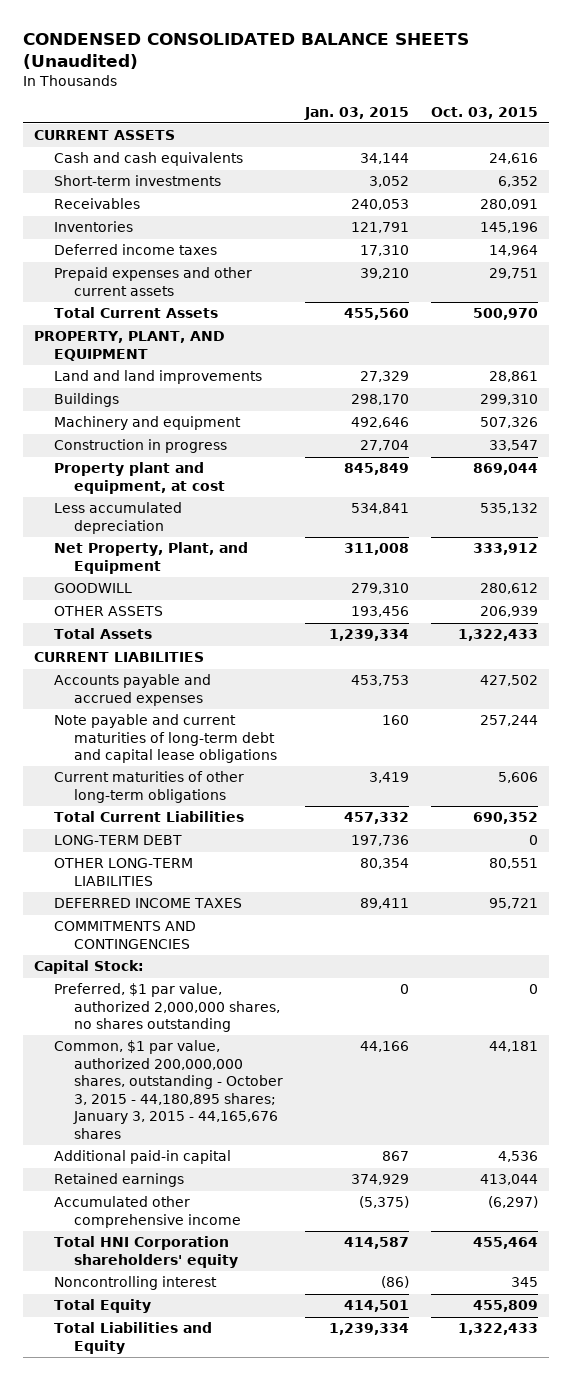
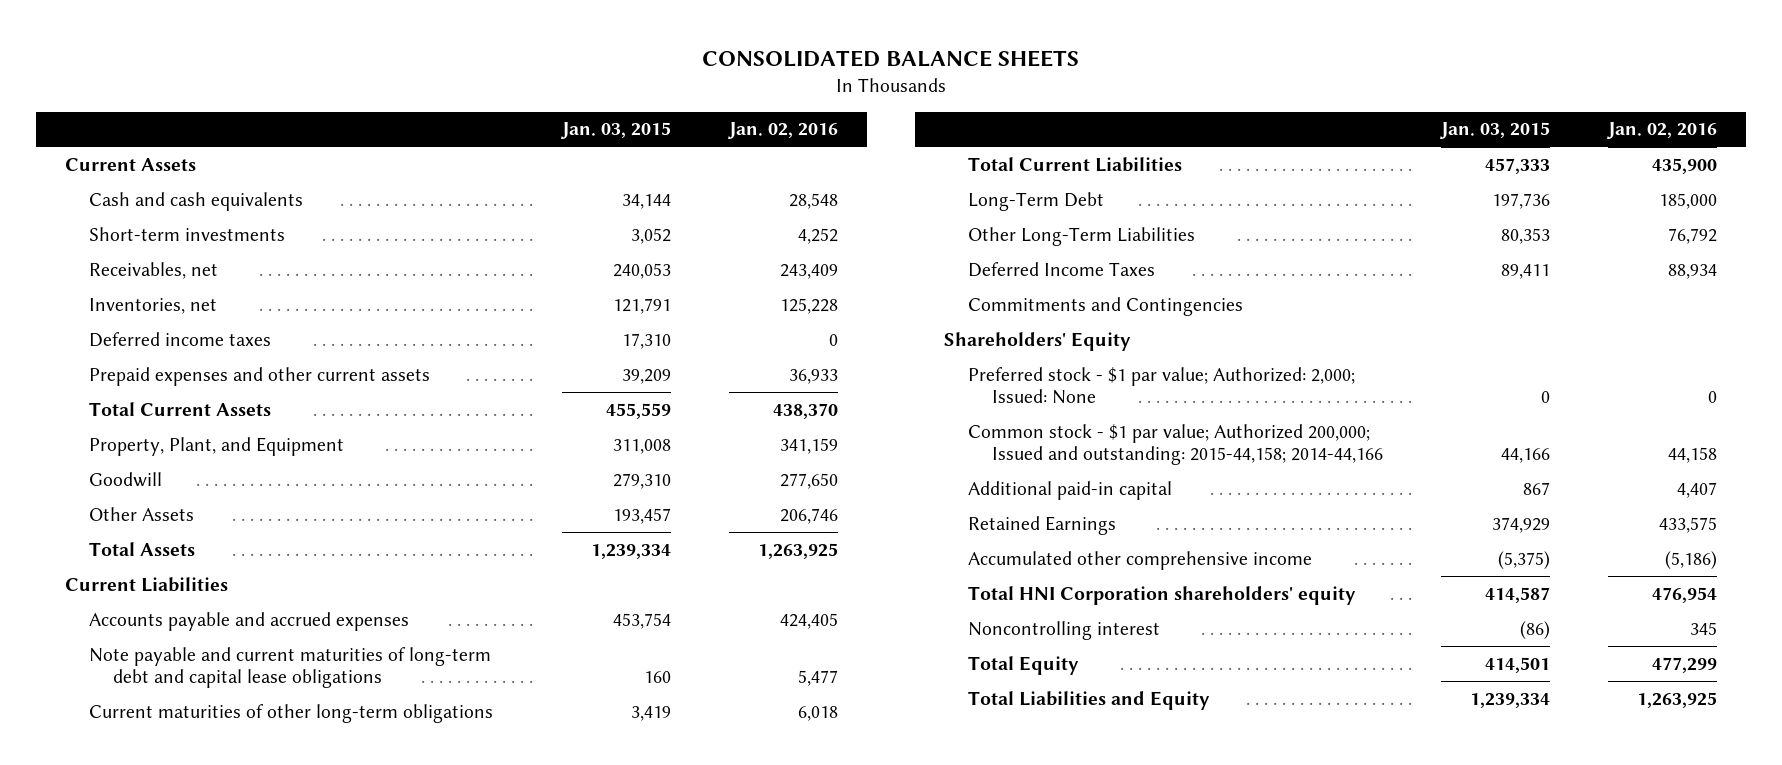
- CONDENSED CONSOLIDATED BALANCE SHEETS (Unaudited)
+ CONSOLIDATED BALANCE SHEETS
- | Jan. 03, 2015 | Oct. 03, 2015
+ | Jan. 03, 2015 | Jan. 02, 2016
- CURRENT ASSETS
+ Current Assets
- Receivables | 240,053 | 280,091
- Inventories | 121,791 | 145,196
+ Receivables, net | 240,053 | 243,409
+ Inventories, net | 121,791 | 125,228
- Prepaid expenses and other current assets | 39,210 | 29,751
- Total Current Assets | 455,560 | 500,970
- PROPERTY, PLANT, AND EQUIPMENT
- Land and land improvements | 27,329 | 28,861
- Buildings | 298,170 | 299,310
- Machinery and equipment | 492,646 | 507,326
- Construction in progress | 27,704 | 33,547
- Property plant and equipment, at cost | 845,849 | 869,044
- Less accumulated depreciation | 534,841 | 535,132
- Net Property, Plant, and Equipment | 311,008 | 333,912
- GOODWILL | 279,310 | 280,612
- OTHER ASSETS | 193,456 | 206,939
+ Prepaid expenses and other current assets | 39,209 | 36,933
+ Total Current Assets | 455,559 | 438,370
+ Property, Plant, and Equipment | 311,008 | 341,159
+ Goodwill | 279,310 | 277,650
+ Other Assets | 193,457 | 206,746
- CURRENT LIABILITIES
- Accounts payable and accrued expenses | 453,753 | 427,502
+ Current Liabilities
+ Accounts payable and accrued expenses | 453,754 | 424,405
- Total Current Liabilities | 457,332 | 690,352
- LONG-TERM DEBT | 197,736 | 0
- OTHER LONG-TERM LIABILITIES | 80,354 | 80,551
- DEFERRED INCOME TAXES | 89,411 | 95,721
- COMMITMENTS AND CONTINGENCIES
- Capital Stock:
- Preferred, $1 par value, authorized 2,000,000 shares, no shares outstanding | 0 | 0
- Common, $1 par value, authorized 200,000,000 shares, outstanding - October 3, 2015 - 44,180,895 shares; January 3, 2015 - 44,165,676 shares | 44,166 | 44,181
+ Total Current Liabilities | 457,333 | 435,900
+ Long-Term Debt | 197,736 | 185,000
+ Other Long-Term Liabilities | 80,353 | 76,792
+ Deferred Income Taxes | 89,411 | 88,934
+ Commitments and Contingencies
+ Shareholders' Equity
+ Preferred stock - $1 par value; Authorized: 2,000; Issued: None | 0 | 0
+ Common stock - $1 par value; Authorized 200,000; Issued and outstanding: 2015-44,158; 2014-44,166 | 44,166 | 44,158
- Retained earnings | 374,929 | 413,044
+ Retained Earnings | 374,929 | 433,575

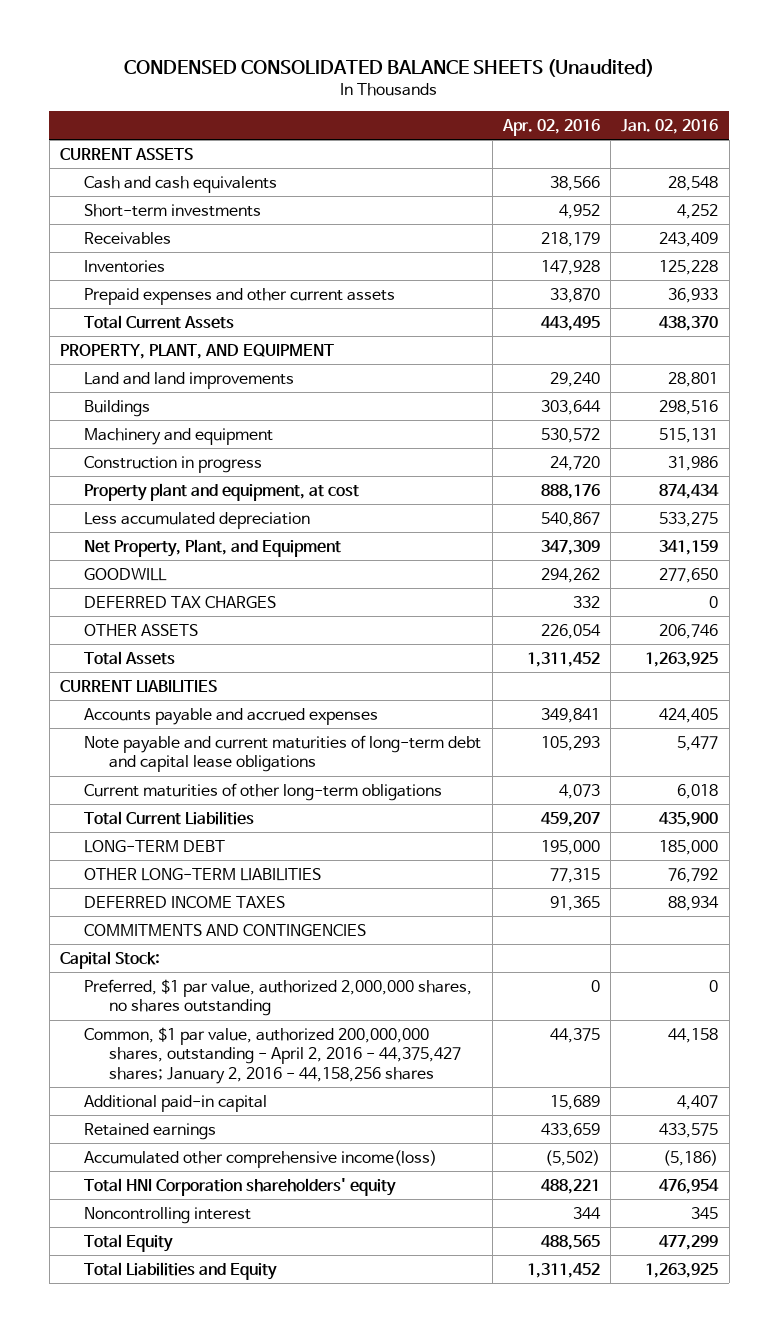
- CONSOLIDATED BALANCE SHEETS
+ CONDENSED CONSOLIDATED BALANCE SHEETS (Unaudited)
- | Jan. 03, 2015 | Jan. 02, 2016
+ | Apr. 02, 2016 | Jan. 02, 2016
- Current Assets
+ CURRENT ASSETS
- Receivables, net | 240,053 | 243,409
- Inventories, net | 121,791 | 125,228
- Deferred income taxes | 17,310 | 0
+ Receivables | 218,179 | 243,409
+ Inventories | 147,928 | 125,228
- Property, Plant, and Equipment | 311,008 | 341,159
- Goodwill | 279,310 | 277,650
- Other Assets | 193,457 | 206,746
+ PROPERTY, PLANT, AND EQUIPMENT
+ Land and land improvements | 29,240 | 28,801
+ Buildings | 303,644 | 298,516
+ Machinery and equipment | 530,572 | 515,131
+ Construction in progress | 24,720 | 31,986
+ Property plant and equipment, at cost | 888,176 | 874,434
+ Less accumulated depreciation | 540,867 | 533,275
+ Net Property, Plant, and Equipment | 347,309 | 341,159
+ GOODWILL | 294,262 | 277,650
+ DEFERRED TAX CHARGES | 332 | 0
+ OTHER ASSETS | 226,054 | 206,746
- Current Liabilities
+ CURRENT LIABILITIES
- Long-Term Debt | 197,736 | 185,000
- Other Long-Term Liabilities | 80,353 | 76,792
- Deferred Income Taxes | 89,411 | 88,934
- Commitments and Contingencies
- Shareholders' Equity
- Preferred stock - $1 par value; Authorized: 2,000; Issued: None | 0 | 0
- Common stock - $1 par value; Authorized 200,000; Issued and outstanding: 2015-44,158; 2014-44,166 | 44,166 | 44,158
+ LONG-TERM DEBT | 195,000 | 185,000
+ OTHER LONG-TERM LIABILITIES | 77,315 | 76,792
+ DEFERRED INCOME TAXES | 91,365 | 88,934
+ COMMITMENTS AND CONTINGENCIES
+ Capital Stock:
+ Preferred, $1 par value, authorized 2,000,000 shares, no shares outstanding | 0 | 0
+ Common, $1 par value, authorized 200,000,000 shares, outstanding - April 2, 2016 - 44,375,427 shares; January 2, 2016 - 44,158,256 shares | 44,375 | 44,158
- Retained Earnings | 374,929 | 433,575
- Accumulated other comprehensive income | (5,375) | (5,186)
+ Retained earnings | 433,659 | 433,575
+ Accumulated other comprehensive income(loss) | (5,502) | (5,186)

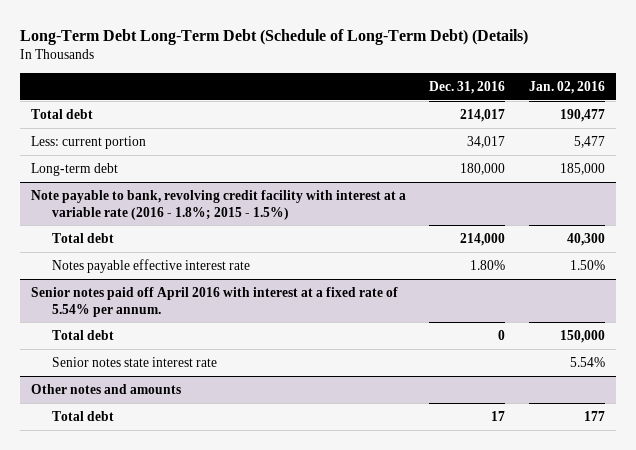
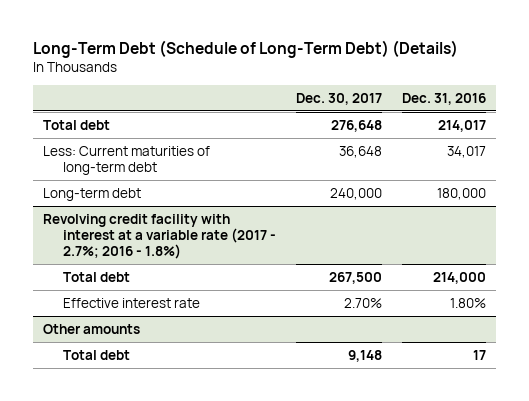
- Long-Term Debt Long-Term Debt (Schedule of Long-Term Debt) (Details)
+ Long-Term Debt (Schedule of Long-Term Debt) (Details)
- | Dec. 31, 2016 | Jan. 02, 2016
+ | Dec. 30, 2017 | Dec. 31, 2016
- Less: current portion | 34,017 | 5,477
+ Less: Current maturities of long-term debt | 36,648 | 34,017
- Note payable to bank, revolving credit facility with interest at a variable rate (2016 - 1.8%; 2015 - 1.5%)
+ Revolving credit facility with interest at a variable rate (2017 - 2.7%; 2016 - 1.8%)
- Notes payable effective interest rate | 1.80% | 1.50%
- Senior notes paid off April 2016 with interest at a fixed rate of 5.54% per annum.
- Total debt | 0 | 150,000
- Senior notes state interest rate | | 5.54%
- Other notes and amounts
+ Effective interest rate | 2.70% | 1.80%
+ Other amounts

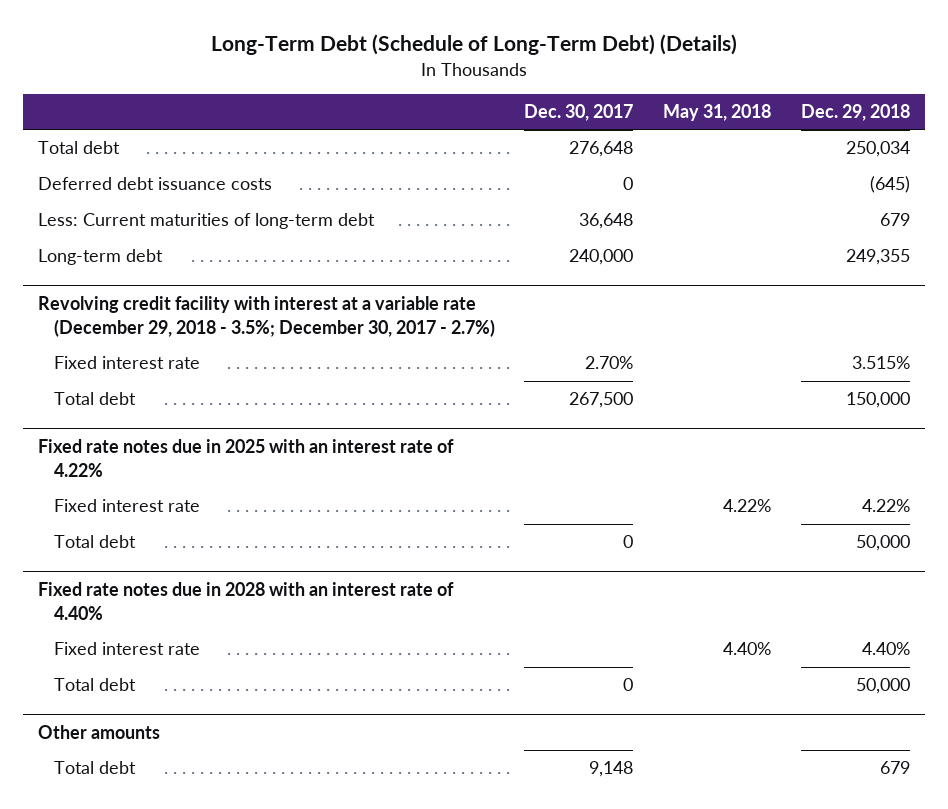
- | Dec. 30, 2017 | Dec. 31, 2016
+ | Dec. 30, 2017 | May 31, 2018 | Dec. 29, 2018
+ Deferred debt issuance costs | 0 | | (645)
- Revolving credit facility with interest at a variable rate (2017 - 2.7%; 2016 - 1.8%)
+ Revolving credit facility with interest at a variable rate (December 29, 2018 - 3.5%; December 30, 2017 - 2.7%)
+ Fixed interest rate | 2.70% | | 3.515%
- Effective interest rate | 2.70% | 1.80%
+ Fixed rate notes due in 2025 with an interest rate of 4.22%
+ Fixed interest rate | | 4.22% | 4.22%
+ Total debt | 0 | | 50,000
+ Fixed rate notes due in 2028 with an interest rate of 4.40%
+ Fixed interest rate | | 4.40% | 4.40%
+ Total debt | 0 | | 50,000

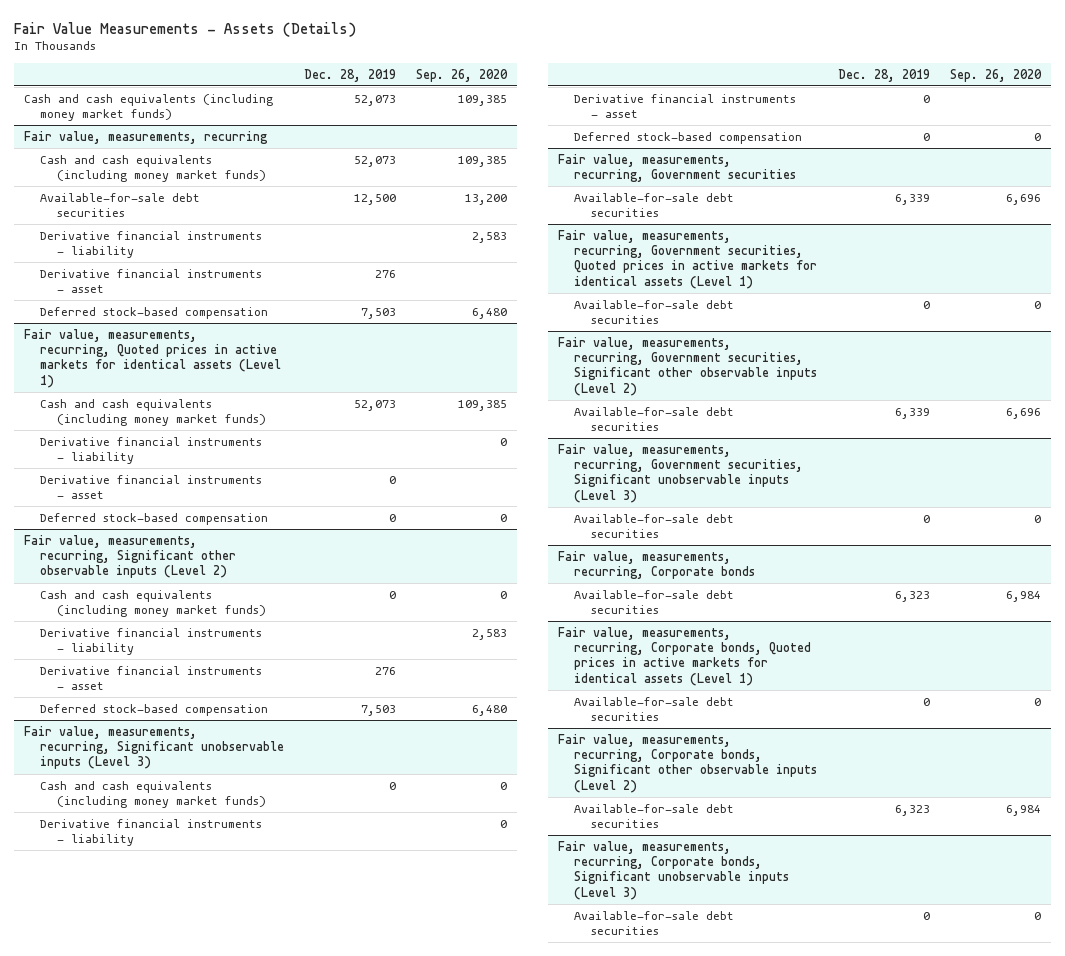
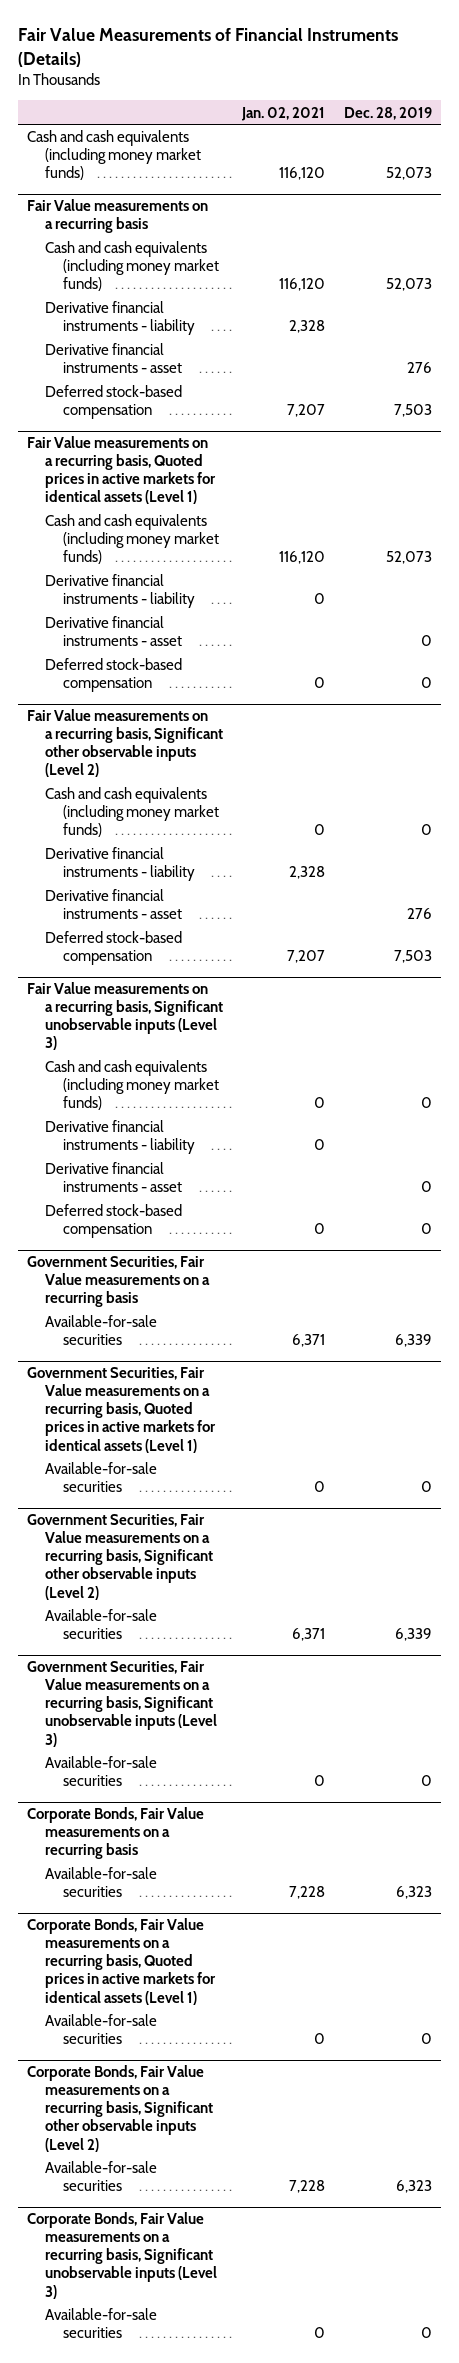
- Fair Value Measurements - Assets (Details)
+ Fair Value Measurements of Financial Instruments (Details)
- | Dec. 28, 2019 | Sep. 26, 2020
+ | Jan. 02, 2021 | Dec. 28, 2019
- Fair value, measurements, recurring
+ Fair Value measurements on a recurring basis
- Available-for-sale debt securities | 12,500 | 13,200
- Fair value, measurements, recurring, Quoted prices in active markets for identical assets (Level 1)
+ Fair Value measurements on a recurring basis, Quoted prices in active markets for identical assets (Level 1)
- Fair value, measurements, recurring, Significant other observable inputs (Level 2)
+ Fair Value measurements on a recurring basis, Significant other observable inputs (Level 2)
- Fair value, measurements, recurring, Significant unobservable inputs (Level 3)
+ Fair Value measurements on a recurring basis, Significant unobservable inputs (Level 3)
- Fair value, measurements, recurring, Government securities
- Available-for-sale debt securities | 6,339 | 6,696
- Fair value, measurements, recurring, Government securities, Quoted prices in active markets for identical assets (Level 1)
- Available-for-sale debt securities | 0 | 0
- Fair value, measurements, recurring, Government securities, Significant other observable inputs (Level 2)
- Available-for-sale debt securities | 6,339 | 6,696
- Fair value, measurements, recurring, Government securities, Significant unobservable inputs (Level 3)
- Available-for-sale debt securities | 0 | 0
- Fair value, measurements, recurring, Corporate bonds
- Available-for-sale debt securities | 6,323 | 6,984
- Fair value, measurements, recurring, Corporate bonds, Quoted prices in active markets for identical assets (Level 1)
- Available-for-sale debt securities | 0 | 0
- Fair value, measurements, recurring, Corporate bonds, Significant other observable inputs (Level 2)
- Available-for-sale debt securities | 6,323 | 6,984
- Fair value, measurements, recurring, Corporate bonds, Significant unobservable inputs (Level 3)
- Available-for-sale debt securities | 0 | 0
+ Government Securities, Fair Value measurements on a recurring basis
+ Available-for-sale securities | 6,371 | 6,339
+ Government Securities, Fair Value measurements on a recurring basis, Quoted prices in active markets for identical assets (Level 1)
+ Available-for-sale securities | 0 | 0
+ Government Securities, Fair Value measurements on a recurring basis, Significant other observable inputs (Level 2)
+ Available-for-sale securities | 6,371 | 6,339
+ Government Securities, Fair Value measurements on a recurring basis, Significant unobservable inputs (Level 3)
+ Available-for-sale securities | 0 | 0
+ Corporate Bonds, Fair Value measurements on a recurring basis
+ Available-for-sale securities | 7,228 | 6,323
+ Corporate Bonds, Fair Value measurements on a recurring basis, Quoted prices in active markets for identical assets (Level 1)
+ Available-for-sale securities | 0 | 0
+ Corporate Bonds, Fair Value measurements on a recurring basis, Significant other observable inputs (Level 2)
+ Available-for-sale securities | 7,228 | 6,323
+ Corporate Bonds, Fair Value measurements on a recurring basis, Significant unobservable inputs (Level 3)
+ Available-for-sale securities | 0 | 0

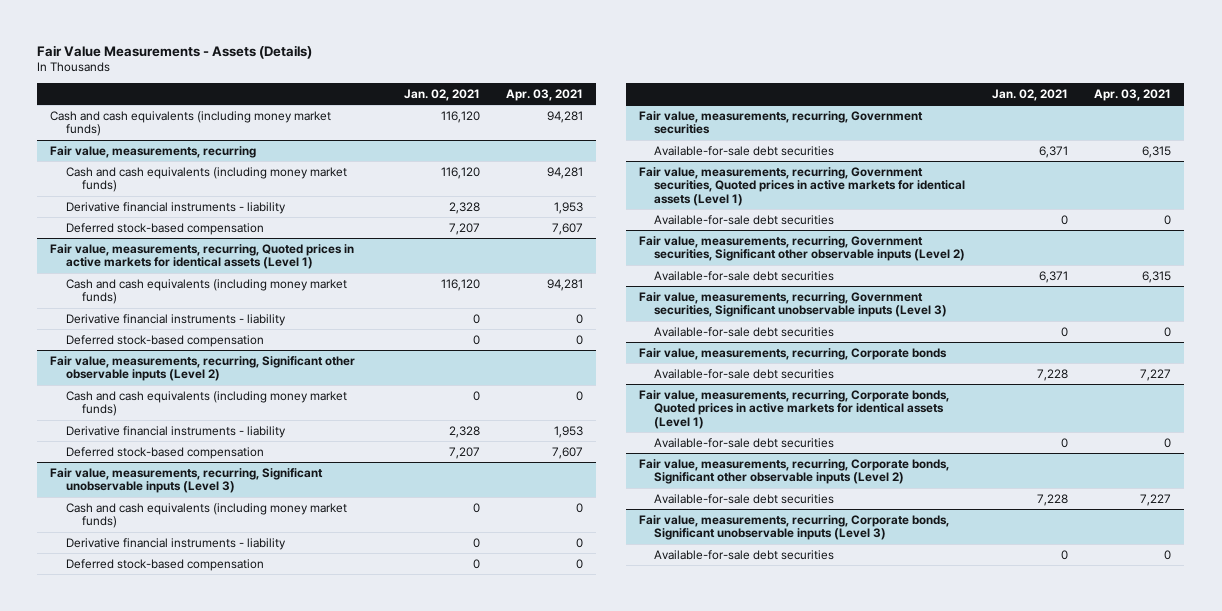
- Fair Value Measurements of Financial Instruments (Details)
+ Fair Value Measurements - Assets (Details)
- | Jan. 02, 2021 | Dec. 28, 2019
+ | Jan. 02, 2021 | Apr. 03, 2021
- Fair Value measurements on a recurring basis
+ Fair value, measurements, recurring
- Derivative financial instruments - asset | | 276
- Fair Value measurements on a recurring basis, Quoted prices in active markets for identical assets (Level 1)
+ Fair value, measurements, recurring, Quoted prices in active markets for identical assets (Level 1)
- Derivative financial instruments - asset | | 0
- Fair Value measurements on a recurring basis, Significant other observable inputs (Level 2)
+ Fair value, measurements, recurring, Significant other observable inputs (Level 2)
- Derivative financial instruments - asset | | 276
- Fair Value measurements on a recurring basis, Significant unobservable inputs (Level 3)
+ Fair value, measurements, recurring, Significant unobservable inputs (Level 3)
- Derivative financial instruments - asset | | 0
- Government Securities, Fair Value measurements on a recurring basis
- Available-for-sale securities | 6,371 | 6,339
- Government Securities, Fair Value measurements on a recurring basis, Quoted prices in active markets for identical assets (Level 1)
- Available-for-sale securities | 0 | 0
- Government Securities, Fair Value measurements on a recurring basis, Significant other observable inputs (Level 2)
- Available-for-sale securities | 6,371 | 6,339
- Government Securities, Fair Value measurements on a recurring basis, Significant unobservable inputs (Level 3)
- Available-for-sale securities | 0 | 0
- Corporate Bonds, Fair Value measurements on a recurring basis
- Available-for-sale securities | 7,228 | 6,323
- Corporate Bonds, Fair Value measurements on a recurring basis, Quoted prices in active markets for identical assets (Level 1)
- Available-for-sale securities | 0 | 0
- Corporate Bonds, Fair Value measurements on a recurring basis, Significant other observable inputs (Level 2)
- Available-for-sale securities | 7,228 | 6,323
- Corporate Bonds, Fair Value measurements on a recurring basis, Significant unobservable inputs (Level 3)
- Available-for-sale securities | 0 | 0
+ Fair value, measurements, recurring, Government securities
+ Available-for-sale debt securities | 6,371 | 6,315
+ Fair value, measurements, recurring, Government securities, Quoted prices in active markets for identical assets (Level 1)
+ Available-for-sale debt securities | 0 | 0
+ Fair value, measurements, recurring, Government securities, Significant other observable inputs (Level 2)
+ Available-for-sale debt securities | 6,371 | 6,315
+ Fair value, measurements, recurring, Government securities, Significant unobservable inputs (Level 3)
+ Available-for-sale debt securities | 0 | 0
+ Fair value, measurements, recurring, Corporate bonds
+ Available-for-sale debt securities | 7,228 | 7,227
+ Fair value, measurements, recurring, Corporate bonds, Quoted prices in active markets for identical assets (Level 1)
+ Available-for-sale debt securities | 0 | 0
+ Fair value, measurements, recurring, Corporate bonds, Significant other observable inputs (Level 2)
+ Available-for-sale debt securities | 7,228 | 7,227
+ Fair value, measurements, recurring, Corporate bonds, Significant unobservable inputs (Level 3)
+ Available-for-sale debt securities | 0 | 0

